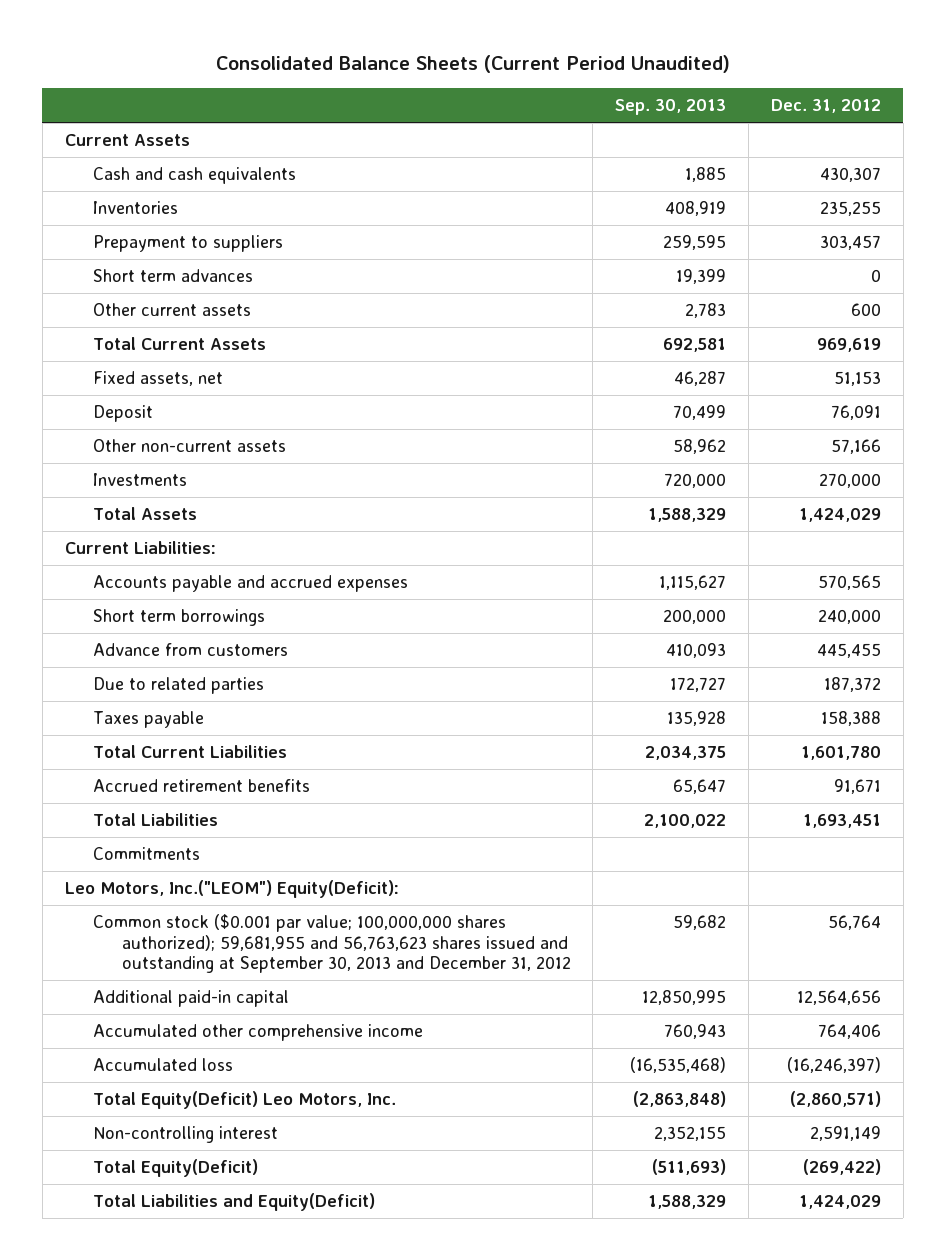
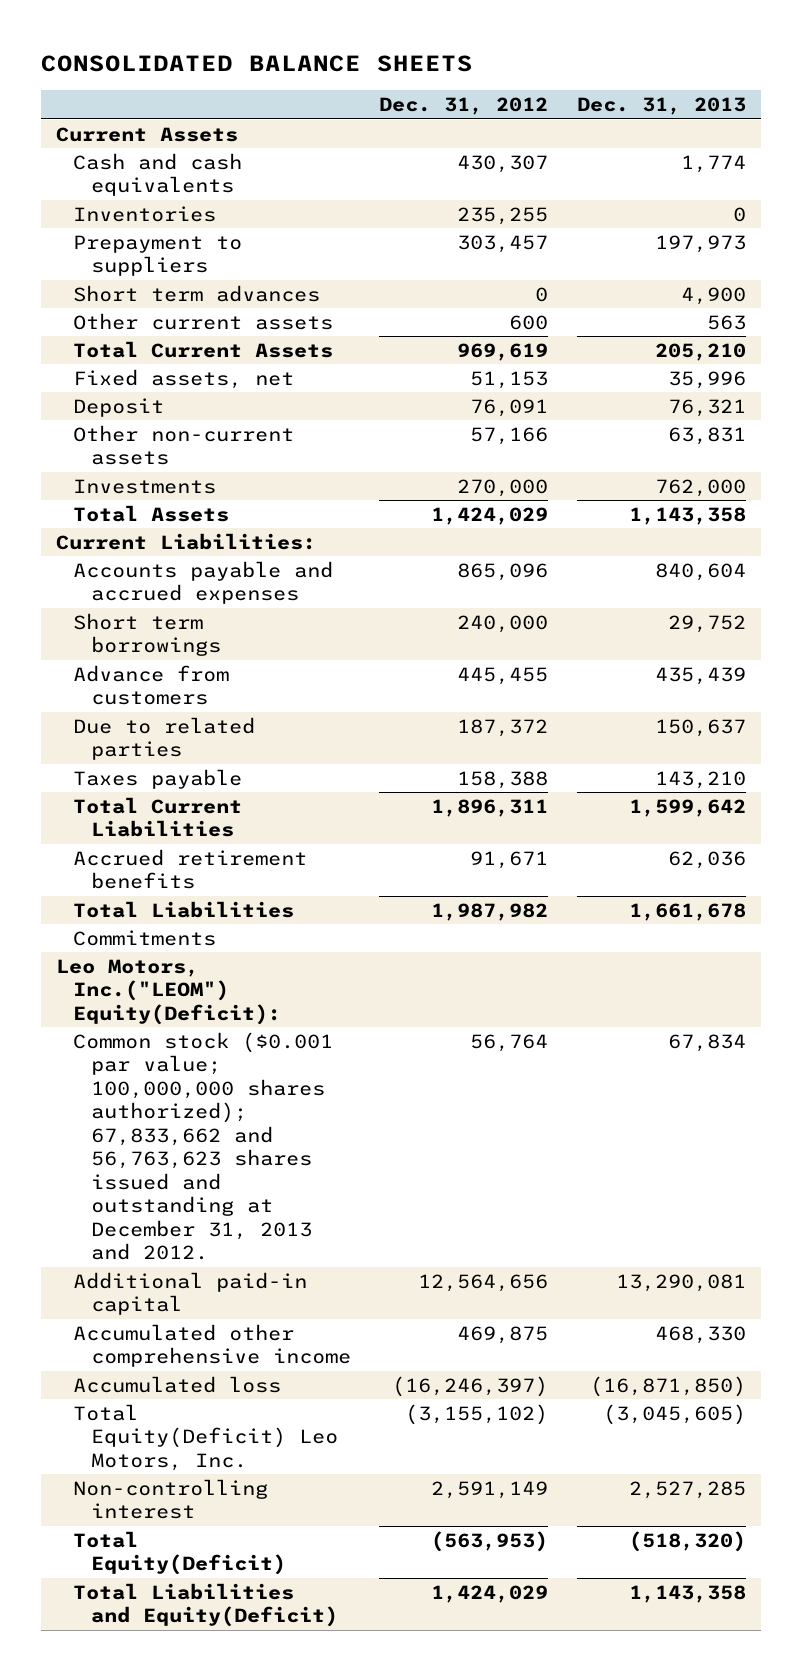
- Consolidated Balance Sheets (Current Period Unaudited)
+ CONSOLIDATED BALANCE SHEETS
- | Sep. 30, 2013 | Dec. 31, 2012
+ | Dec. 31, 2012 | Dec. 31, 2013
- Accounts payable and accrued expenses | 1,115,627 | 570,565
+ Accounts payable and accrued expenses | 865,096 | 840,604
- Total Current Liabilities | 2,034,375 | 1,601,780
+ Total Current Liabilities | 1,896,311 | 1,599,642
- Total Liabilities | 2,100,022 | 1,693,451
+ Total Liabilities | 1,987,982 | 1,661,678
- Common stock ($0.001 par value; 100,000,000 shares authorized); 59,681,955 and 56,763,623 shares issued and outstanding at September 30, 2013 and December 31, 2012 | 59,682 | 56,764
+ Common stock ($0.001 par value; 100,000,000 shares authorized); 67,833,662 and 56,763,623 shares issued and outstanding at December 31, 2013 and 2012. | 56,764 | 67,834
- Accumulated other comprehensive income | 760,943 | 764,406
+ Accumulated other comprehensive income | 469,875 | 468,330
- Total Equity(Deficit) Leo Motors, Inc. | (2,863,848) | (2,860,571)
+ Total Equity(Deficit) Leo Motors, Inc. | (3,155,102) | (3,045,605)
- Total Equity(Deficit) | (511,693) | (269,422)
+ Total Equity(Deficit) | (563,953) | (518,320)

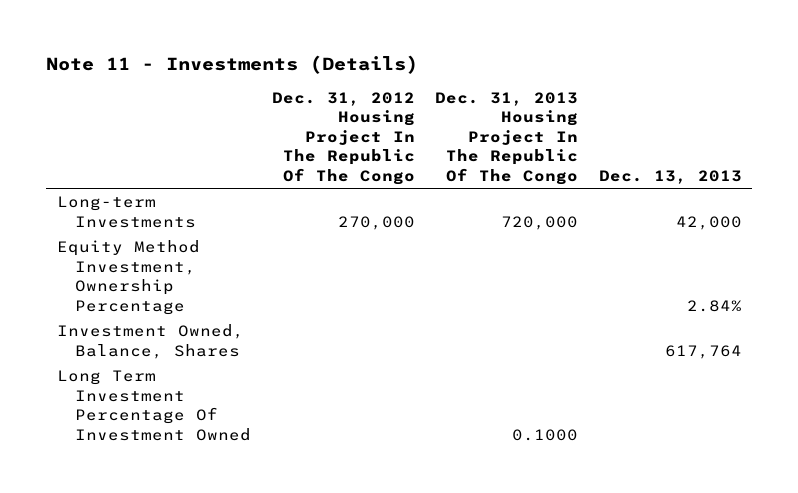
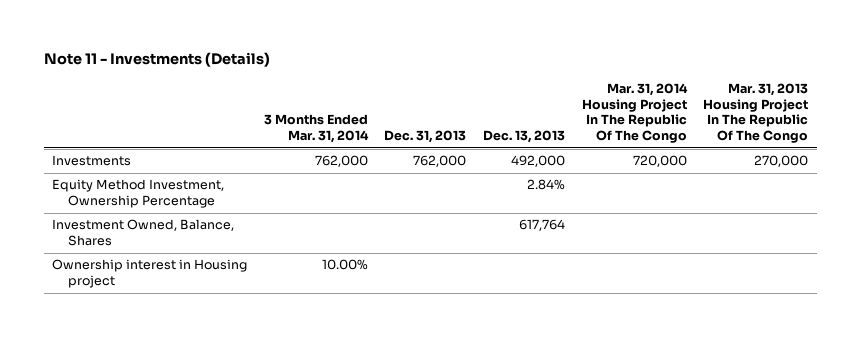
- | Dec. 31, 2012 Housing Project In The Republic Of The Congo | Dec. 31, 2013 Housing Project In The Republic Of The Congo | Dec. 13, 2013
+ | 3 Months Ended Mar. 31, 2014 | Dec. 31, 2013 | Dec. 13, 2013 | Mar. 31, 2014 Housing Project In The Republic Of The Congo | Mar. 31, 2013 Housing Project In The Republic Of The Congo
- Long-term Investments | 270,000 | 720,000 | 42,000
+ Investments | 762,000 | 762,000 | 492,000 | 720,000 | 270,000
- Long Term Investment Percentage Of Investment Owned | | 0.1000 |
+ Ownership interest in Housing project | 10.00% | | | |

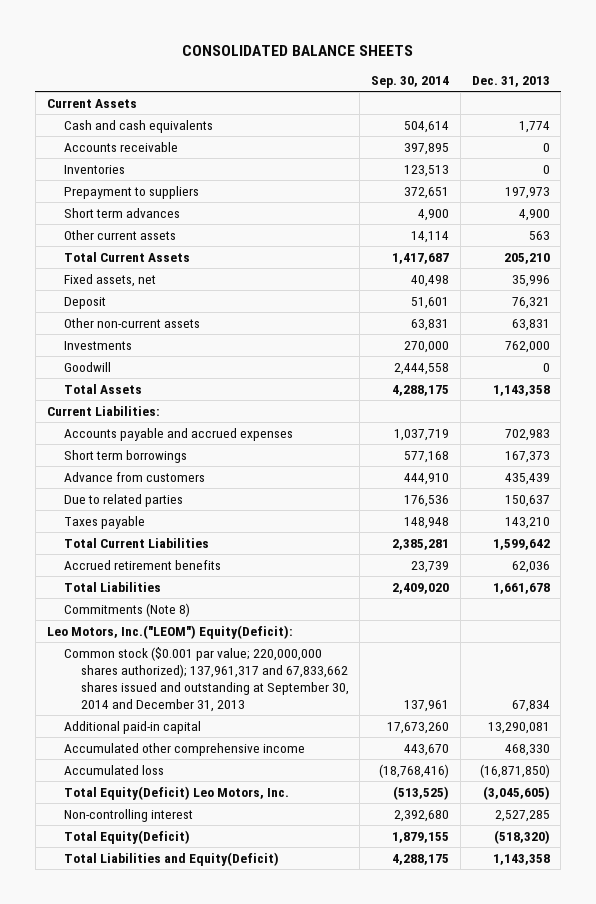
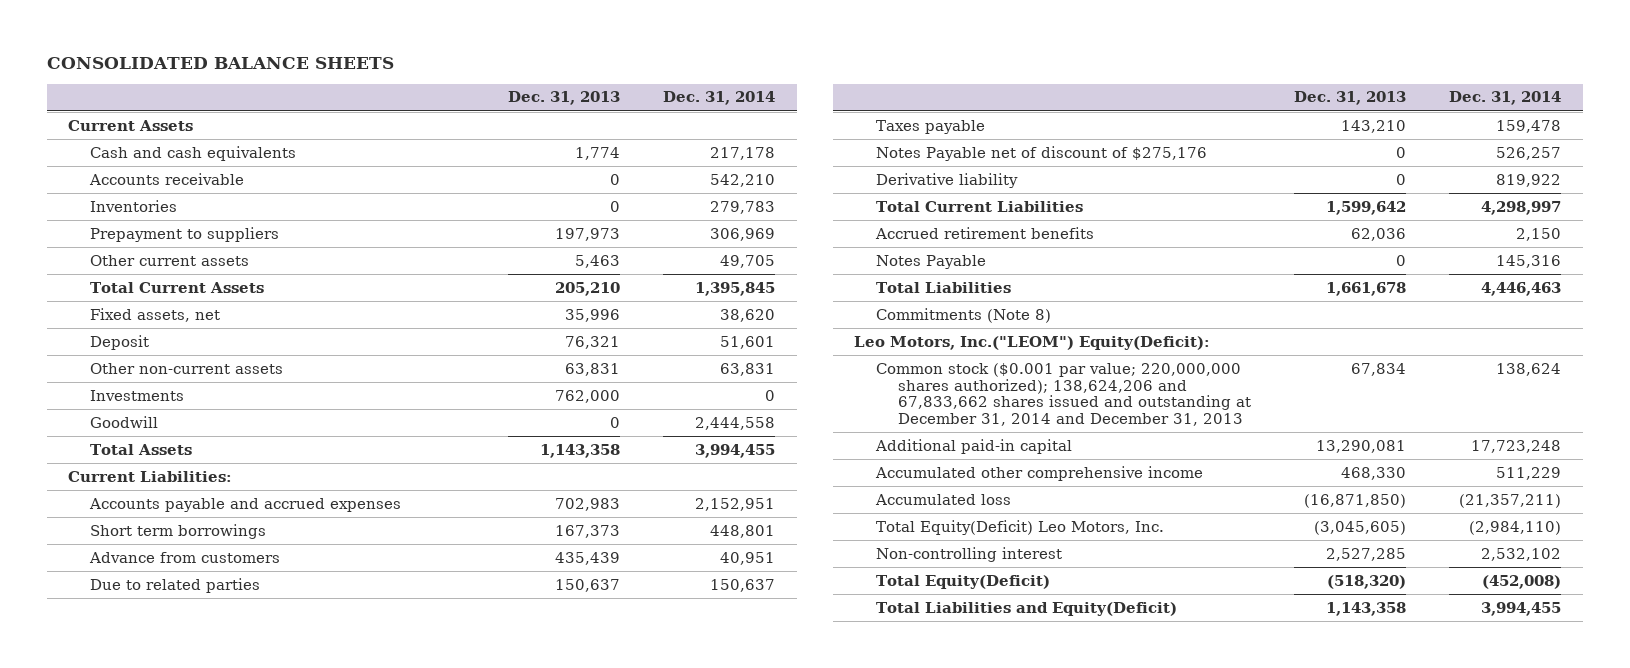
- | Sep. 30, 2014 | Dec. 31, 2013
+ | Dec. 31, 2013 | Dec. 31, 2014
- Short term advances | 4,900 | 4,900
- Other current assets | 14,114 | 563
+ Other current assets | 5,463 | 49,705
+ Notes Payable net of discount of $275,176 | 0 | 526,257
+ Derivative liability | 0 | 819,922
+ Notes Payable | 0 | 145,316
- Common stock ($0.001 par value; 220,000,000 shares authorized); 137,961,317 and 67,833,662 shares issued and outstanding at September 30, 2014 and December 31, 2013 | 137,961 | 67,834
+ Common stock ($0.001 par value; 220,000,000 shares authorized); 138,624,206 and 67,833,662 shares issued and outstanding at December 31, 2014 and December 31, 2013 | 67,834 | 138,624

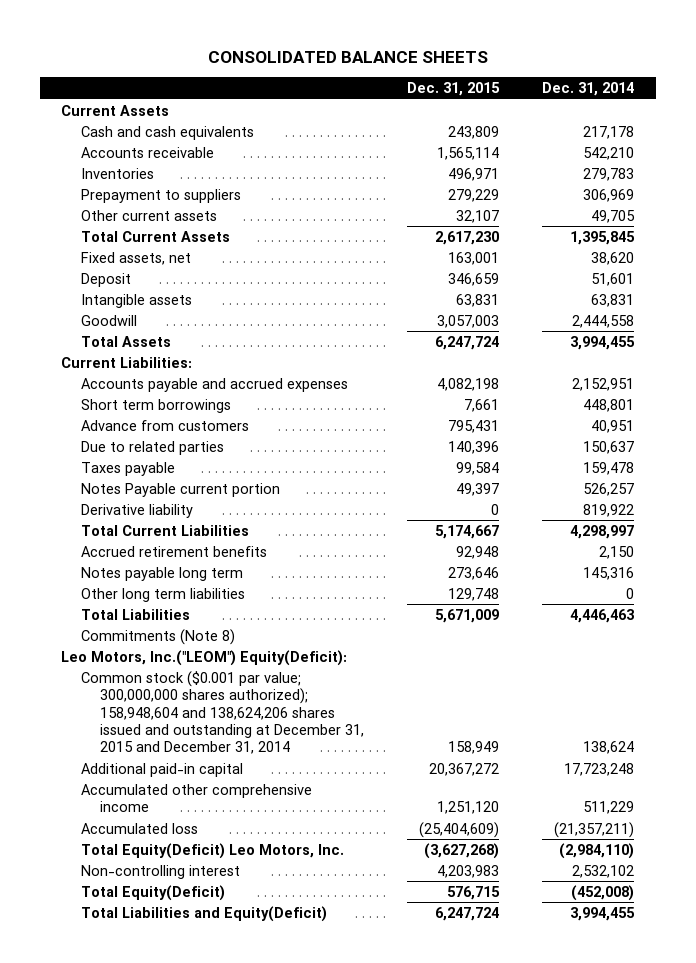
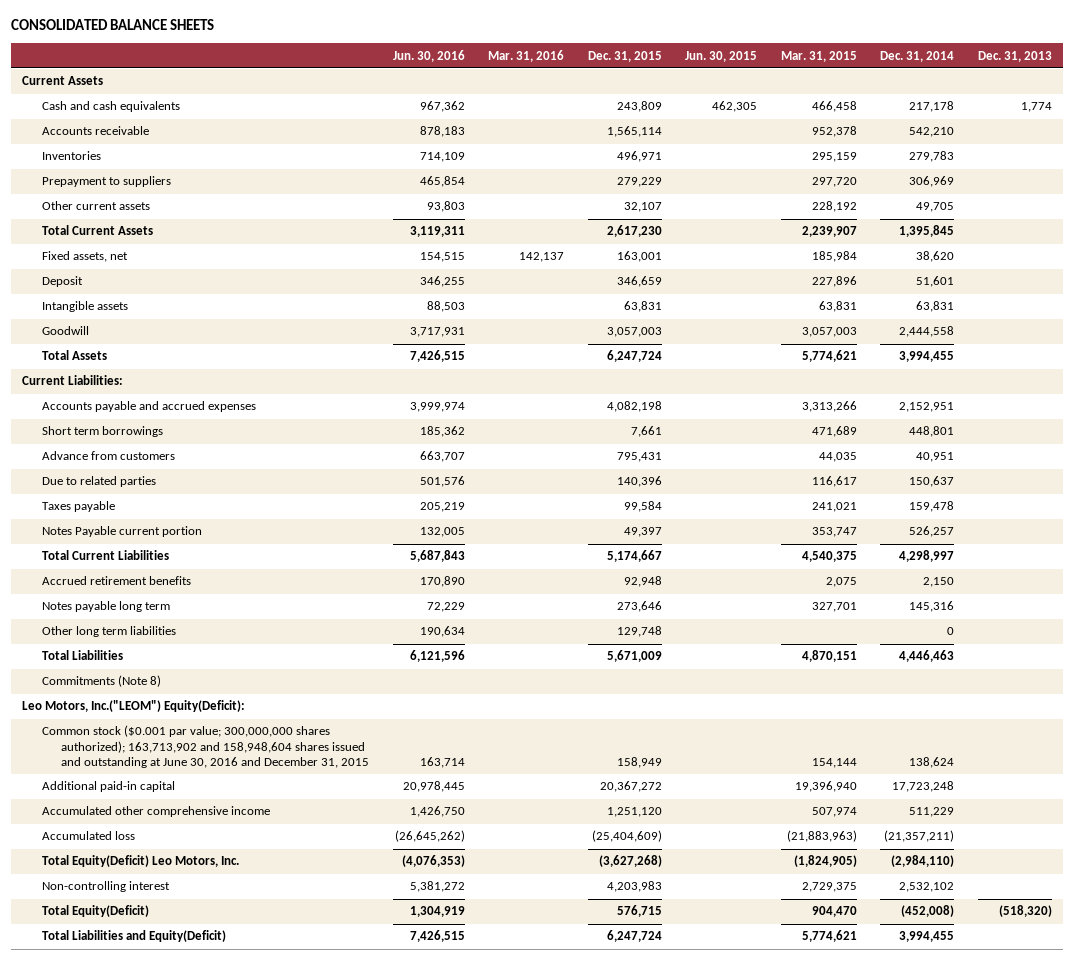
- | Dec. 31, 2015 | Dec. 31, 2014
+ | Jun. 30, 2016 | Mar. 31, 2016 | Dec. 31, 2015 | Jun. 30, 2015 | Mar. 31, 2015 | Dec. 31, 2014 | Dec. 31, 2013
- Derivative liability | 0 | 819,922
- Common stock ($0.001 par value; 300,000,000 shares authorized); 158,948,604 and 138,624,206 shares issued and outstanding at December 31, 2015 and December 31, 2014 | 158,949 | 138,624
+ Common stock ($0.001 par value; 300,000,000 shares authorized); 163,713,902 and 158,948,604 shares issued and outstanding at June 30, 2016 and December 31, 2015 | 163,714 | | 158,949 | | 154,144 | 138,624 |

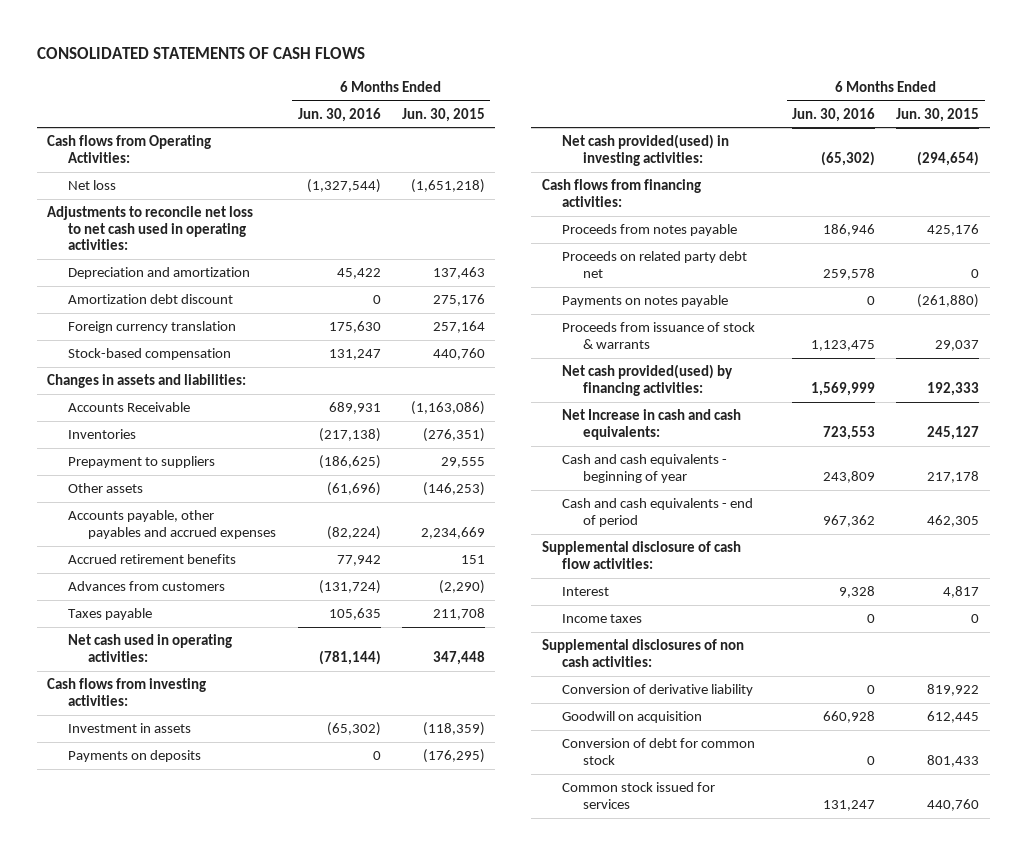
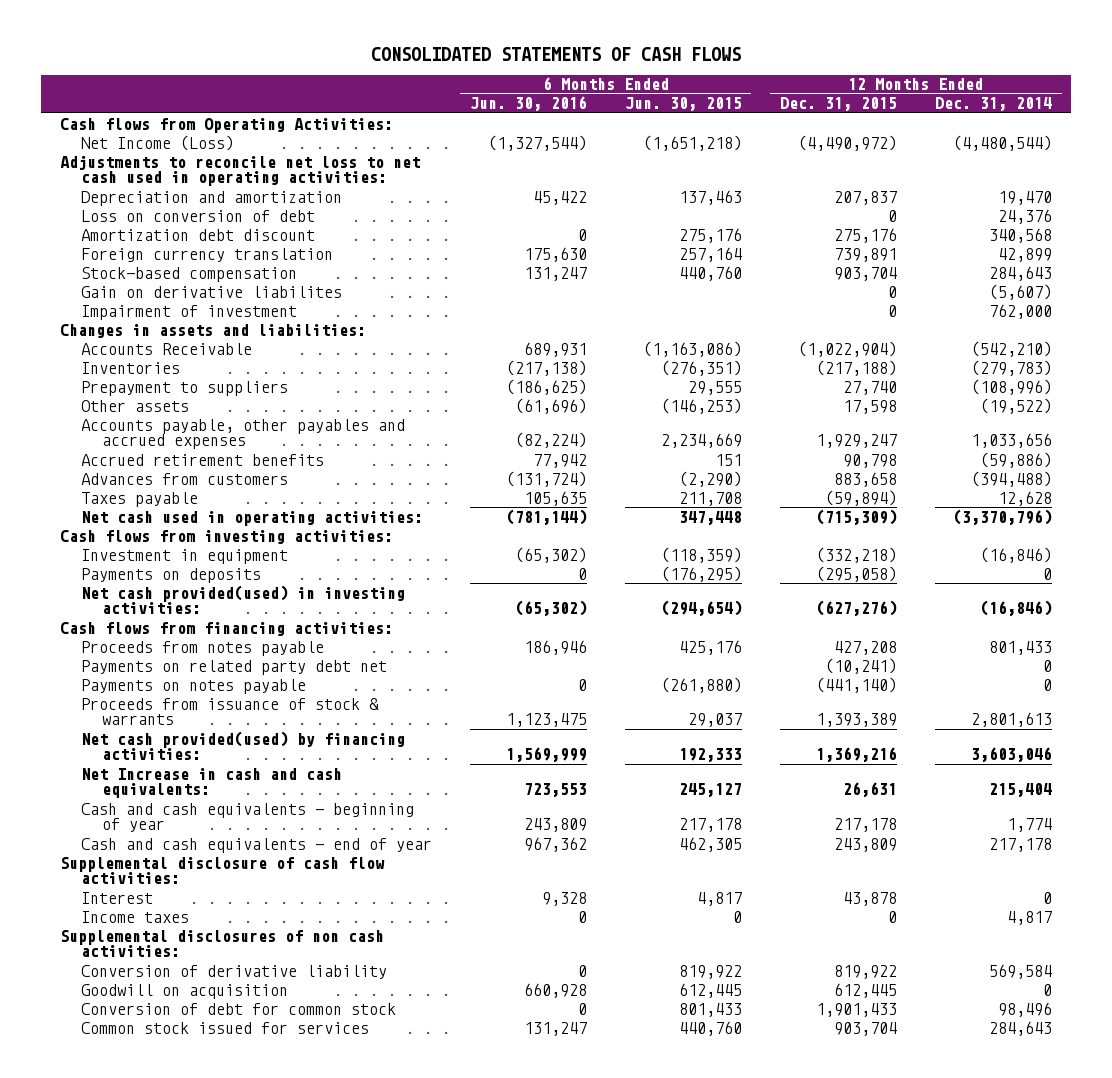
- | 6 Months Ended Jun. 30, 2016 | 6 Months Ended Jun. 30, 2015
+ | 6 Months Ended Jun. 30, 2016 | 6 Months Ended Jun. 30, 2015 | 12 Months Ended Dec. 31, 2015 | 12 Months Ended Dec. 31, 2014
- Net loss | (1,327,544) | (1,651,218)
+ Net Income (Loss) | (1,327,544) | (1,651,218) | (4,490,972) | (4,480,544)
+ Loss on conversion of debt | | | 0 | 24,376
+ Gain on derivative liabilites | | | 0 | (5,607)
+ Impairment of investment | | | 0 | 762,000
- Investment in assets | (65,302) | (118,359)
+ Investment in equipment | (65,302) | (118,359) | (332,218) | (16,846)
- Proceeds on related party debt net | 259,578 | 0
+ Payments on related party debt net | | | (10,241) | 0
- Cash and cash equivalents - end of period | 967,362 | 462,305
+ Cash and cash equivalents - end of year | 967,362 | 462,305 | 243,809 | 217,178

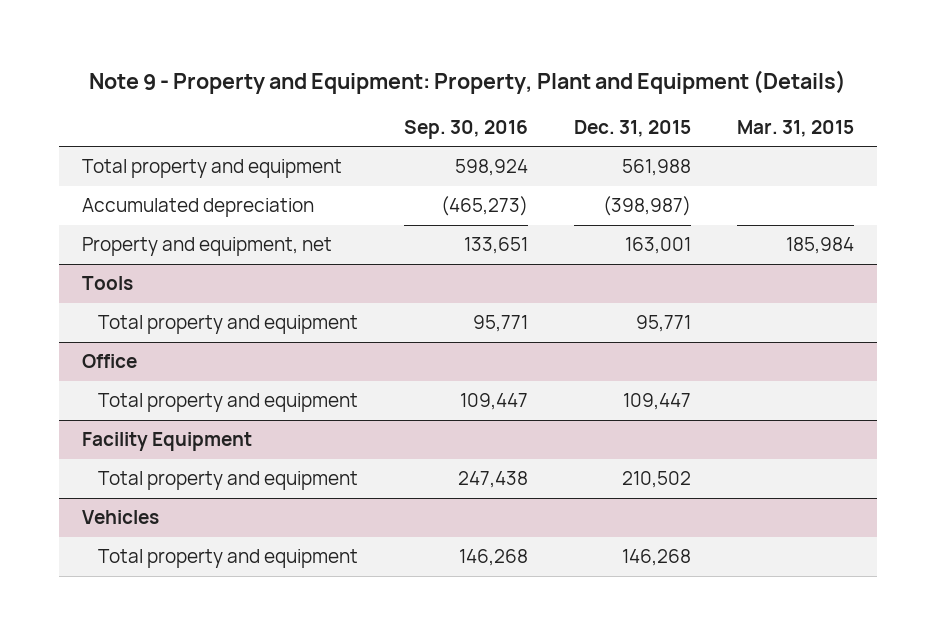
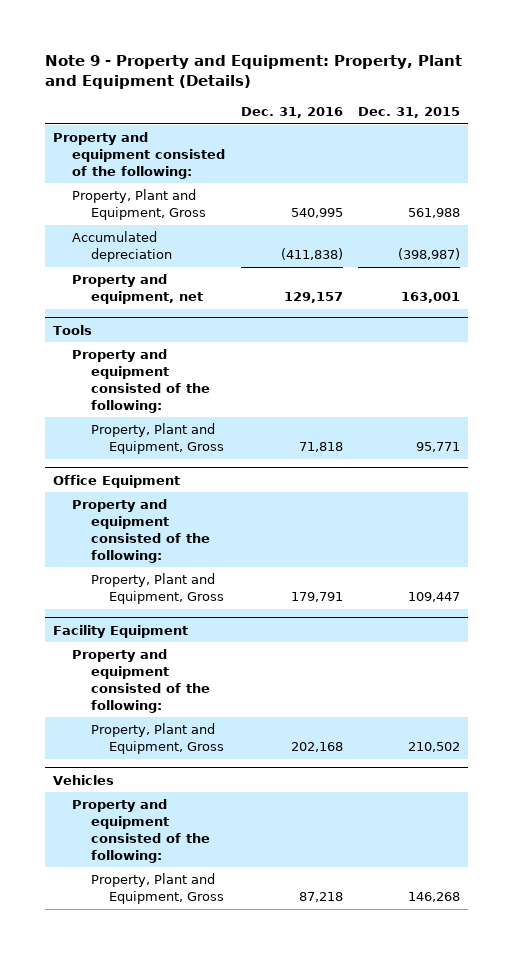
- | Sep. 30, 2016 | Dec. 31, 2015 | Mar. 31, 2015
+ | Dec. 31, 2016 | Dec. 31, 2015
- Total property and equipment | 598,924 | 561,988 |
+ Property and equipment consisted of the following:
+ Property, Plant and Equipment, Gross | 540,995 | 561,988
@ Tools
- Total property and equipment | 95,771 | 95,771 |
- Office
- Total property and equipment | 109,447 | 109,447 |
@ Tools
+ Property and equipment consisted of the following:
+ Property, Plant and Equipment, Gross | 71,818 | 95,771
+ Office Equipment
+ Property and equipment consisted of the following:
+ Property, Plant and Equipment, Gross | 179,791 | 109,447
@ Facility Equipment
- Total property and equipment | 247,438 | 210,502 |
+ Property and equipment consisted of the following:
+ Property, Plant and Equipment, Gross | 202,168 | 210,502
@ Vehicles
- Total property and equipment | 146,268 | 146,268 |
+ Property and equipment consisted of the following:
+ Property, Plant and Equipment, Gross | 87,218 | 146,268

